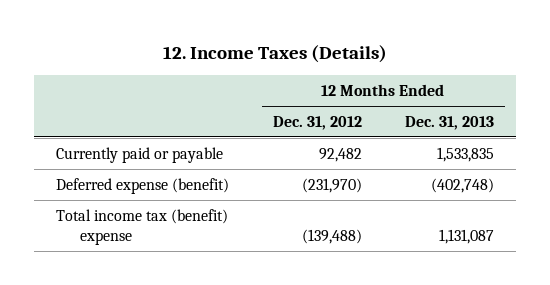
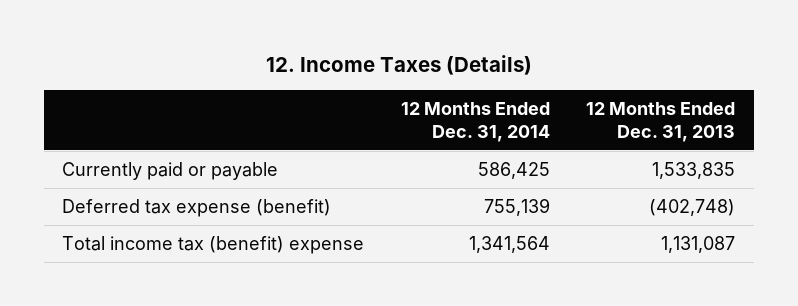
- | 12 Months Ended Dec. 31, 2012 | 12 Months Ended Dec. 31, 2013
+ | 12 Months Ended Dec. 31, 2014 | 12 Months Ended Dec. 31, 2013
- Deferred expense (benefit) | (231,970) | (402,748)
+ Deferred tax expense (benefit) | 755,139 | (402,748)

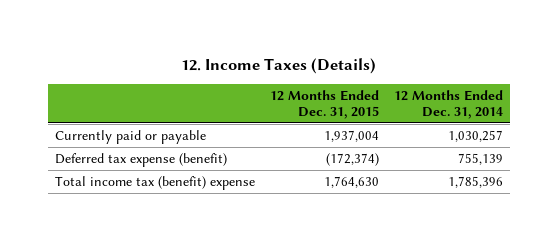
- | 12 Months Ended Dec. 31, 2014 | 12 Months Ended Dec. 31, 2013
+ | 12 Months Ended Dec. 31, 2015 | 12 Months Ended Dec. 31, 2014
- Currently paid or payable | 586,425 | 1,533,835
+ Currently paid or payable | 1,937,004 | 1,030,257
- Total income tax (benefit) expense | 1,341,564 | 1,131,087
+ Total income tax (benefit) expense | 1,764,630 | 1,785,396

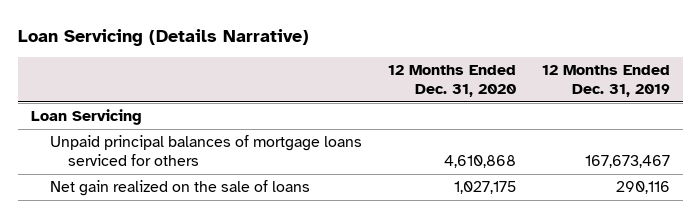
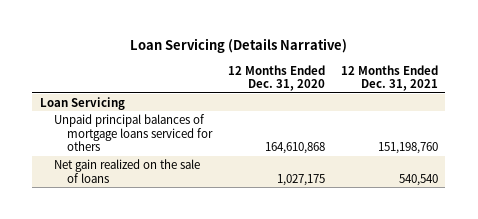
- | 12 Months Ended Dec. 31, 2020 | 12 Months Ended Dec. 31, 2019
+ | 12 Months Ended Dec. 31, 2020 | 12 Months Ended Dec. 31, 2021
- Unpaid principal balances of mortgage loans serviced for others | 4,610,868 | 167,673,467
+ Unpaid principal balances of mortgage loans serviced for others | 164,610,868 | 151,198,760

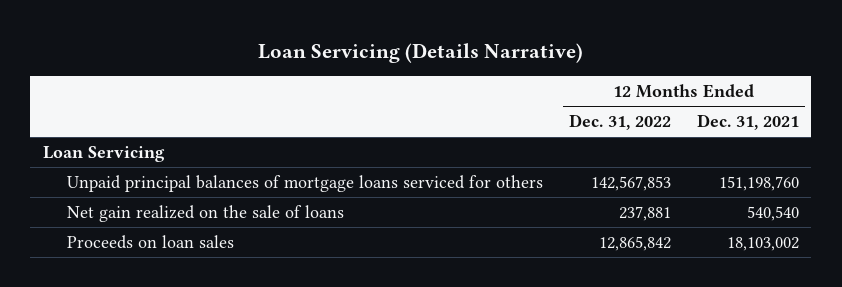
- | 12 Months Ended Dec. 31, 2020 | 12 Months Ended Dec. 31, 2021
+ | 12 Months Ended Dec. 31, 2022 | 12 Months Ended Dec. 31, 2021
+ Proceeds on loan sales | 12,865,842 | 18,103,002

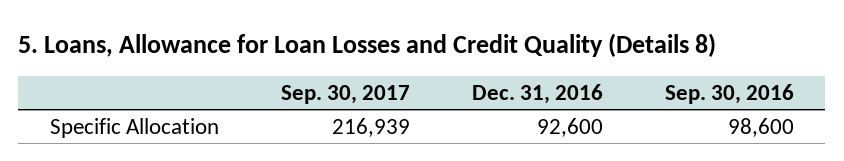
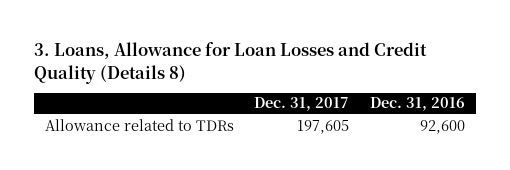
- 5. Loans, Allowance for Loan Losses and Credit Quality (Details 8)
+ 3. Loans, Allowance for Loan Losses and Credit Quality (Details 8)
- | Sep. 30, 2017 | Dec. 31, 2016 | Sep. 30, 2016
+ | Dec. 31, 2017 | Dec. 31, 2016
- Specific Allocation | 216,939 | 92,600 | 98,600
+ Allowance related to TDRs | 197,605 | 92,600

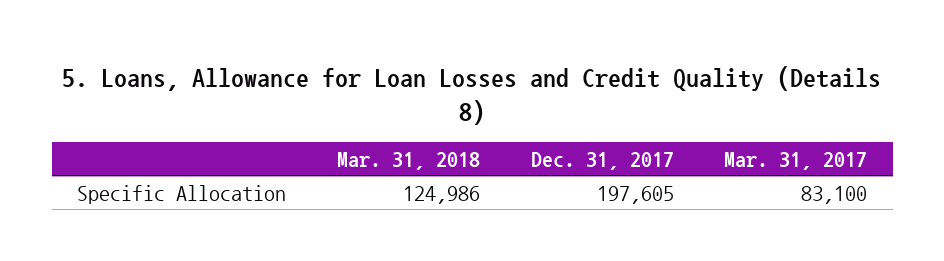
- 3. Loans, Allowance for Loan Losses and Credit Quality (Details 8)
+ 5. Loans, Allowance for Loan Losses and Credit Quality (Details 8)
- | Dec. 31, 2017 | Dec. 31, 2016
+ | Mar. 31, 2018 | Dec. 31, 2017 | Mar. 31, 2017
- Allowance related to TDRs | 197,605 | 92,600
+ Specific Allocation | 124,986 | 197,605 | 83,100

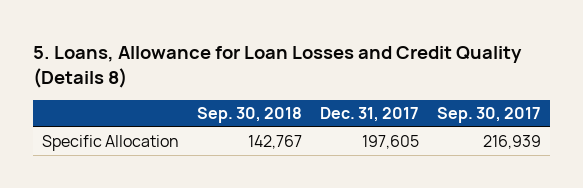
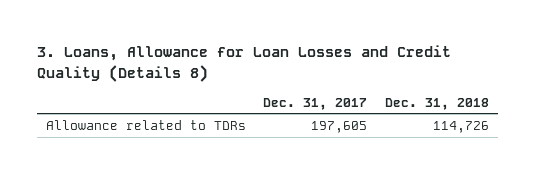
- 5. Loans, Allowance for Loan Losses and Credit Quality (Details 8)
+ 3. Loans, Allowance for Loan Losses and Credit Quality (Details 8)
- | Sep. 30, 2018 | Dec. 31, 2017 | Sep. 30, 2017
+ | Dec. 31, 2017 | Dec. 31, 2018
- Specific Allocation | 142,767 | 197,605 | 216,939
+ Allowance related to TDRs | 197,605 | 114,726

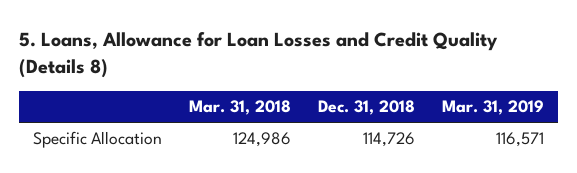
- 3. Loans, Allowance for Loan Losses and Credit Quality (Details 8)
+ 5. Loans, Allowance for Loan Losses and Credit Quality (Details 8)
- | Dec. 31, 2017 | Dec. 31, 2018
+ | Mar. 31, 2018 | Dec. 31, 2018 | Mar. 31, 2019
- Allowance related to TDRs | 197,605 | 114,726
+ Specific Allocation | 124,986 | 114,726 | 116,571

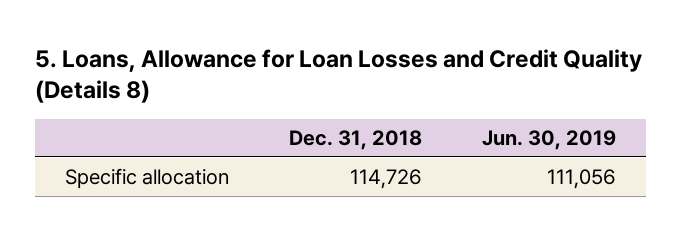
- | Mar. 31, 2018 | Dec. 31, 2018 | Mar. 31, 2019
+ | Dec. 31, 2018 | Jun. 30, 2019
- Specific Allocation | 124,986 | 114,726 | 116,571
+ Specific allocation | 114,726 | 111,056

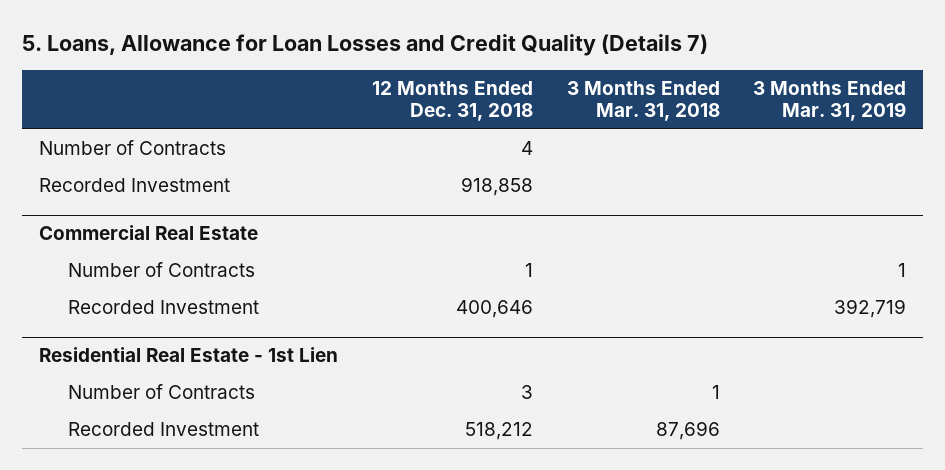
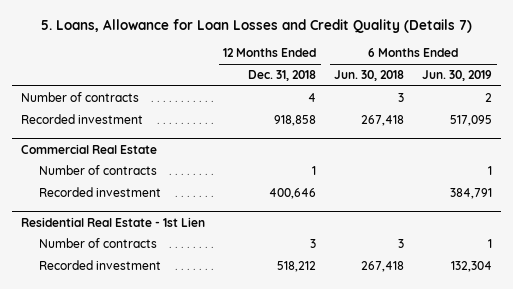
- | 12 Months Ended Dec. 31, 2018 | 3 Months Ended Mar. 31, 2018 | 3 Months Ended Mar. 31, 2019
+ | 12 Months Ended Dec. 31, 2018 | 6 Months Ended Jun. 30, 2018 | 6 Months Ended Jun. 30, 2019
- Number of Contracts | 4 | |
- Recorded Investment | 918,858 | |
+ Number of contracts | 4 | 3 | 2
+ Recorded investment | 918,858 | 267,418 | 517,095
@ Commercial Real Estate
- Number of Contracts | 1 | | 1
- Recorded Investment | 400,646 | | 392,719
+ Number of contracts | 1 | | 1
+ Recorded investment | 400,646 | | 384,791
@ Residential Real Estate - 1st Lien
- Number of Contracts | 3 | 1 |
- Recorded Investment | 518,212 | 87,696 |
+ Number of contracts | 3 | 3 | 1
+ Recorded investment | 518,212 | 267,418 | 132,304

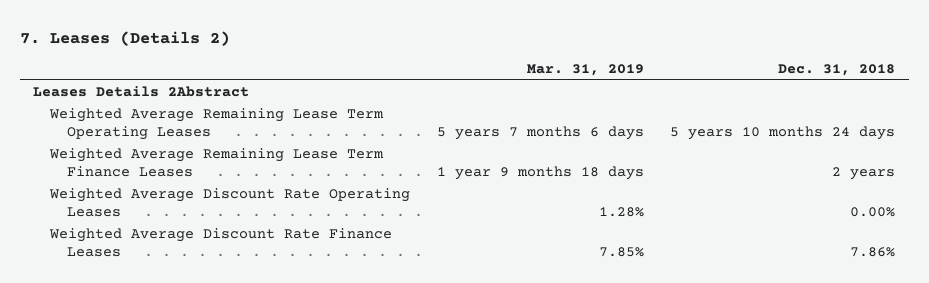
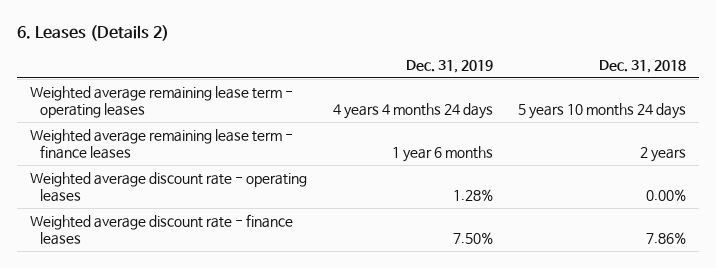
- 7. Leases (Details 2)
+ 6. Leases (Details 2)
- | Mar. 31, 2019 | Dec. 31, 2018
+ | Dec. 31, 2019 | Dec. 31, 2018
- Leases Details 2Abstract
- Weighted Average Remaining Lease Term Operating Leases | 5 years 7 months 6 days | 5 years 10 months 24 days
- Weighted Average Remaining Lease Term Finance Leases | 1 year 9 months 18 days | 2 years
- Weighted Average Discount Rate Operating Leases | 1.28% | 0.00%
- Weighted Average Discount Rate Finance Leases | 7.85% | 7.86%
+ Weighted average remaining lease term - operating leases | 4 years 4 months 24 days | 5 years 10 months 24 days
+ Weighted average remaining lease term - finance leases | 1 year 6 months | 2 years
+ Weighted average discount rate - operating leases | 1.28% | 0.00%
+ Weighted average discount rate - finance leases | 7.50% | 7.86%

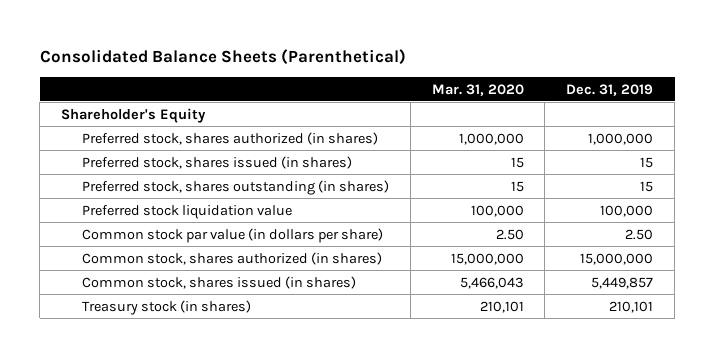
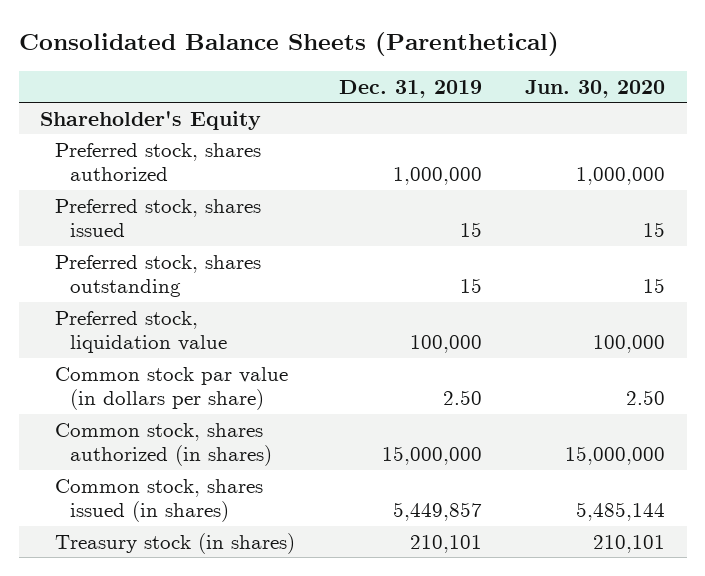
- | Mar. 31, 2020 | Dec. 31, 2019
+ | Dec. 31, 2019 | Jun. 30, 2020
- Preferred stock, shares authorized (in shares) | 1,000,000 | 1,000,000
- Preferred stock, shares issued (in shares) | 15 | 15
- Preferred stock, shares outstanding (in shares) | 15 | 15
- Preferred stock liquidation value | 100,000 | 100,000
+ Preferred stock, shares authorized | 1,000,000 | 1,000,000
+ Preferred stock, shares issued | 15 | 15
+ Preferred stock, shares outstanding | 15 | 15
+ Preferred stock, liquidation value | 100,000 | 100,000

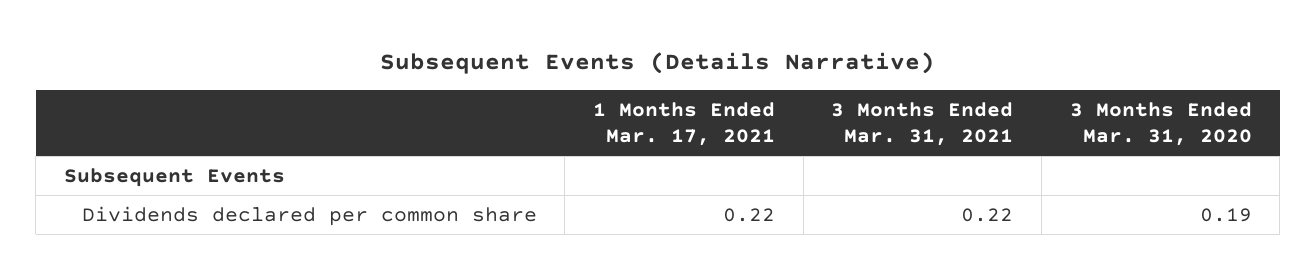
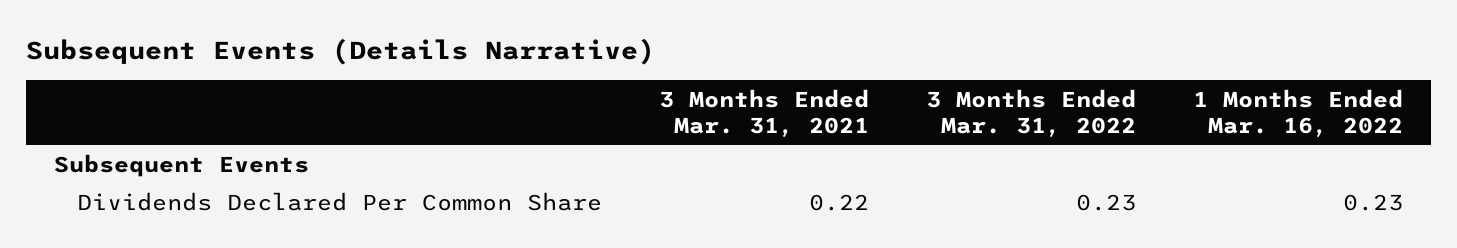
- | 1 Months Ended Mar. 17, 2021 | 3 Months Ended Mar. 31, 2021 | 3 Months Ended Mar. 31, 2020
+ | 3 Months Ended Mar. 31, 2021 | 3 Months Ended Mar. 31, 2022 | 1 Months Ended Mar. 16, 2022
- Dividends declared per common share | 0.22 | 0.22 | 0.19
+ Dividends Declared Per Common Share | 0.22 | 0.23 | 0.23

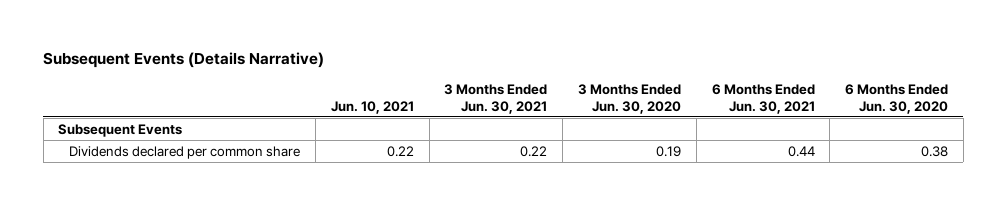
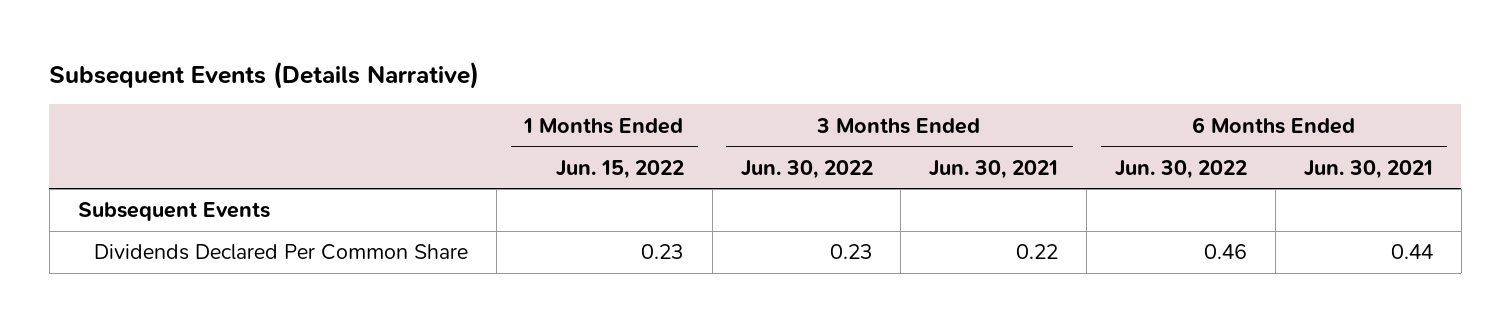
- | Jun. 10, 2021 | 3 Months Ended Jun. 30, 2021 | 3 Months Ended Jun. 30, 2020 | 6 Months Ended Jun. 30, 2021 | 6 Months Ended Jun. 30, 2020
+ | 1 Months Ended Jun. 15, 2022 | 3 Months Ended Jun. 30, 2022 | 3 Months Ended Jun. 30, 2021 | 6 Months Ended Jun. 30, 2022 | 6 Months Ended Jun. 30, 2021
- Dividends declared per common share | 0.22 | 0.22 | 0.19 | 0.44 | 0.38
+ Dividends Declared Per Common Share | 0.23 | 0.23 | 0.22 | 0.46 | 0.44

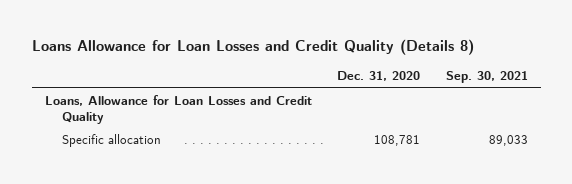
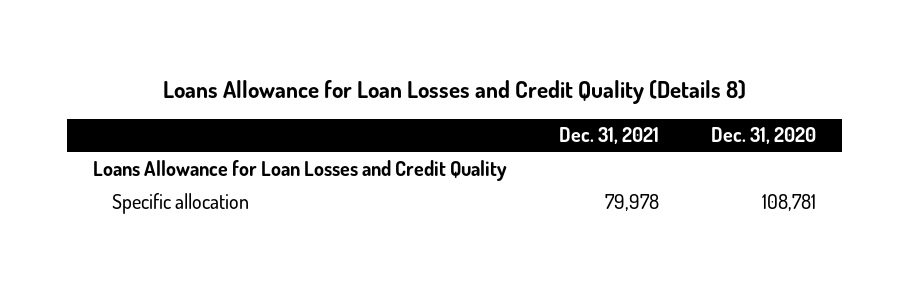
- | Dec. 31, 2020 | Sep. 30, 2021
+ | Dec. 31, 2021 | Dec. 31, 2020
- Loans, Allowance for Loan Losses and Credit Quality
+ Loans Allowance for Loan Losses and Credit Quality

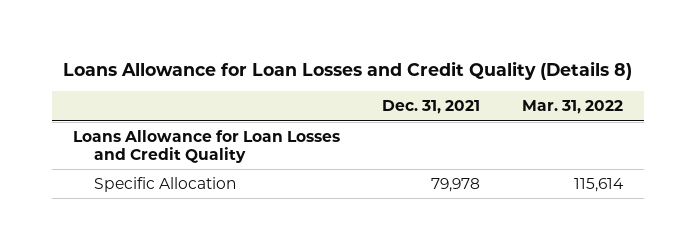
- | Dec. 31, 2021 | Dec. 31, 2020
+ | Dec. 31, 2021 | Mar. 31, 2022
- Specific allocation | 79,978 | 108,781
+ Specific Allocation | 79,978 | 115,614

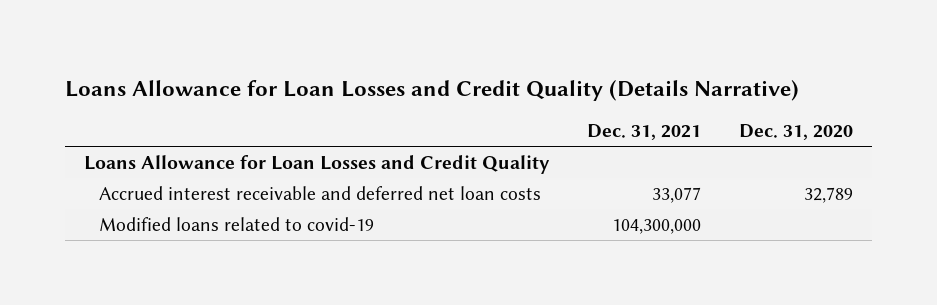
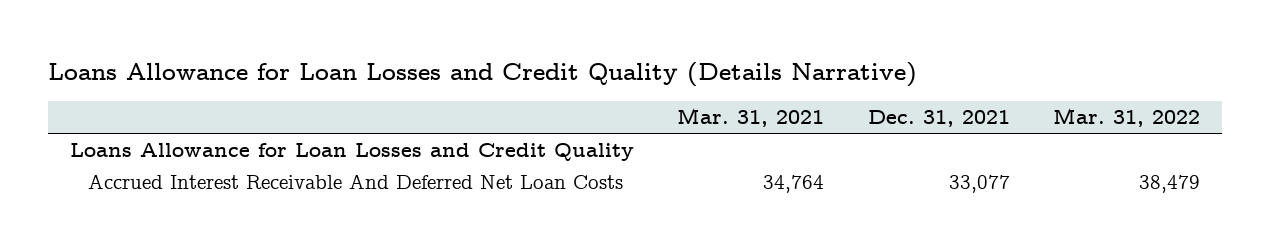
- | Dec. 31, 2021 | Dec. 31, 2020
+ | Mar. 31, 2021 | Dec. 31, 2021 | Mar. 31, 2022
- Accrued interest receivable and deferred net loan costs | 33,077 | 32,789
- Modified loans related to covid-19 | 104,300,000 |
+ Accrued Interest Receivable And Deferred Net Loan Costs | 34,764 | 33,077 | 38,479

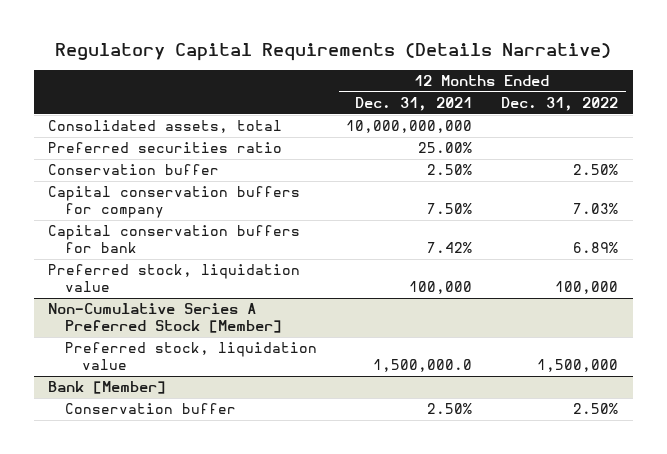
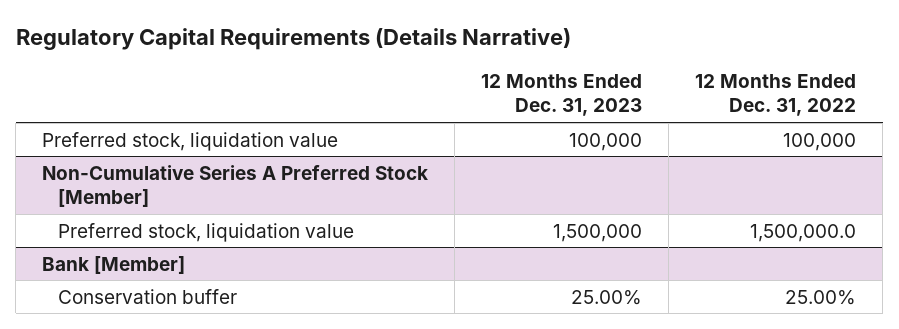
- | 12 Months Ended Dec. 31, 2021 | 12 Months Ended Dec. 31, 2022
+ | 12 Months Ended Dec. 31, 2023 | 12 Months Ended Dec. 31, 2022
- Consolidated assets, total | 10,000,000,000 |
- Preferred securities ratio | 25.00% |
- Conservation buffer | 2.50% | 2.50%
- Capital conservation buffers for company | 7.50% | 7.03%
- Capital conservation buffers for bank | 7.42% | 6.89%
@ Non-Cumulative Series A Preferred Stock [Member]
- Preferred stock, liquidation value | 1,500,000.0 | 1,500,000
+ Preferred stock, liquidation value | 1,500,000 | 1,500,000.0
@ Bank [Member]
- Conservation buffer | 2.50% | 2.50%
+ Conservation buffer | 25.00% | 25.00%

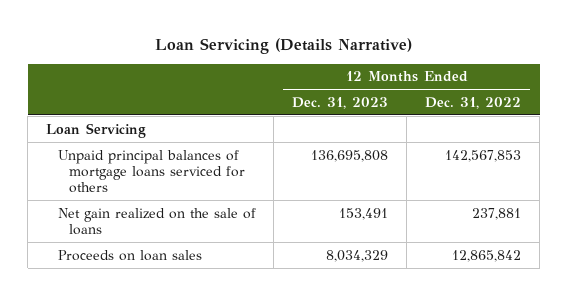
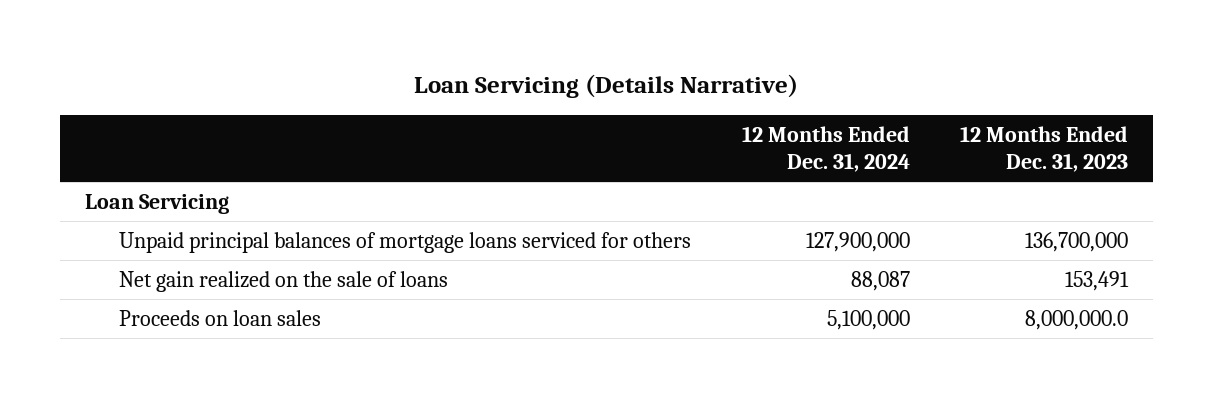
- | 12 Months Ended Dec. 31, 2023 | 12 Months Ended Dec. 31, 2022
+ | 12 Months Ended Dec. 31, 2024 | 12 Months Ended Dec. 31, 2023
- Unpaid principal balances of mortgage loans serviced for others | 136,695,808 | 142,567,853
+ Unpaid principal balances of mortgage loans serviced for others | 127,900,000 | 136,700,000
- Proceeds on loan sales | 8,034,329 | 12,865,842
+ Proceeds on loan sales | 5,100,000 | 8,000,000.0

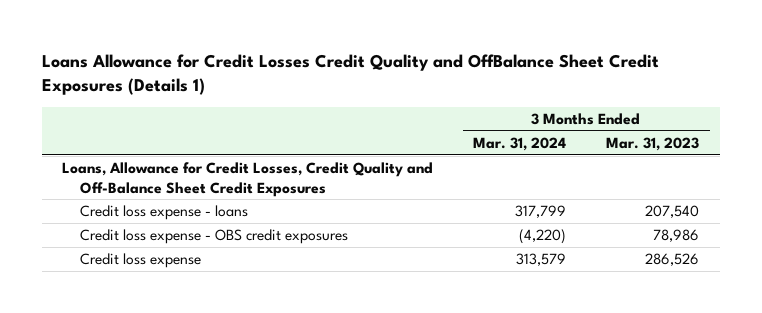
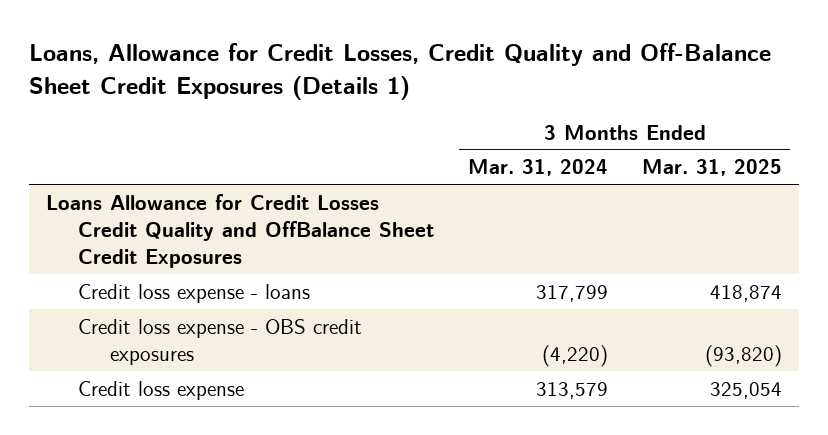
- Loans Allowance for Credit Losses Credit Quality and OffBalance Sheet Credit Exposures (Details 1)
+ Loans, Allowance for Credit Losses, Credit Quality and Off-Balance Sheet Credit Exposures (Details 1)
- | 3 Months Ended Mar. 31, 2024 | 3 Months Ended Mar. 31, 2023
+ | 3 Months Ended Mar. 31, 2024 | 3 Months Ended Mar. 31, 2025
- Loans, Allowance for Credit Losses, Credit Quality and Off-Balance Sheet Credit Exposures
+ Loans Allowance for Credit Losses Credit Quality and OffBalance Sheet Credit Exposures

